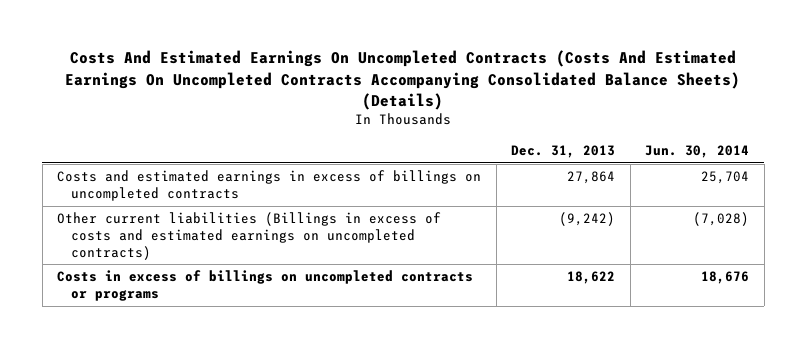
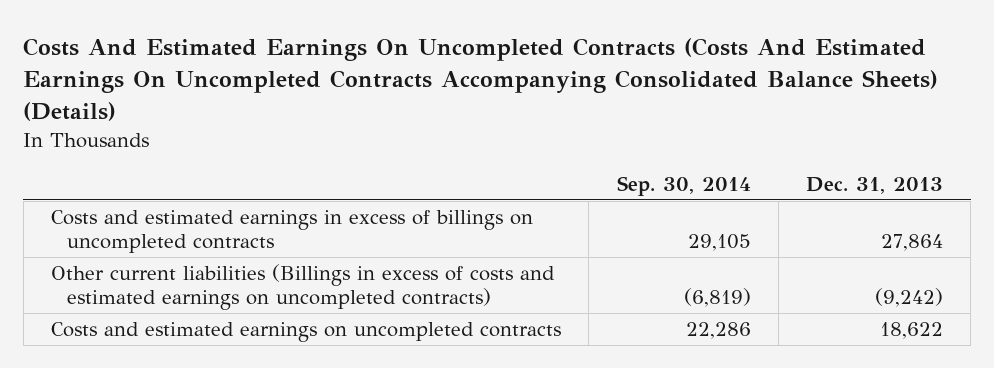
- | Dec. 31, 2013 | Jun. 30, 2014
+ | Sep. 30, 2014 | Dec. 31, 2013
- Costs in excess of billings on uncompleted contracts or programs | 18,622 | 18,676
+ Costs and estimated earnings on uncompleted contracts | 22,286 | 18,622

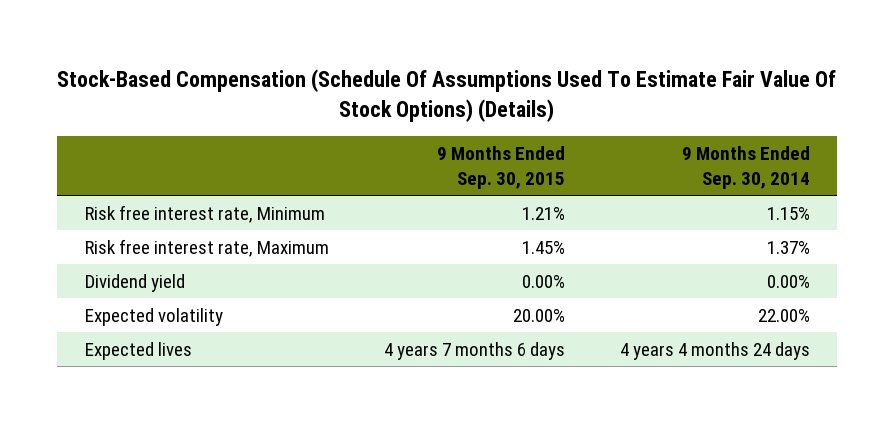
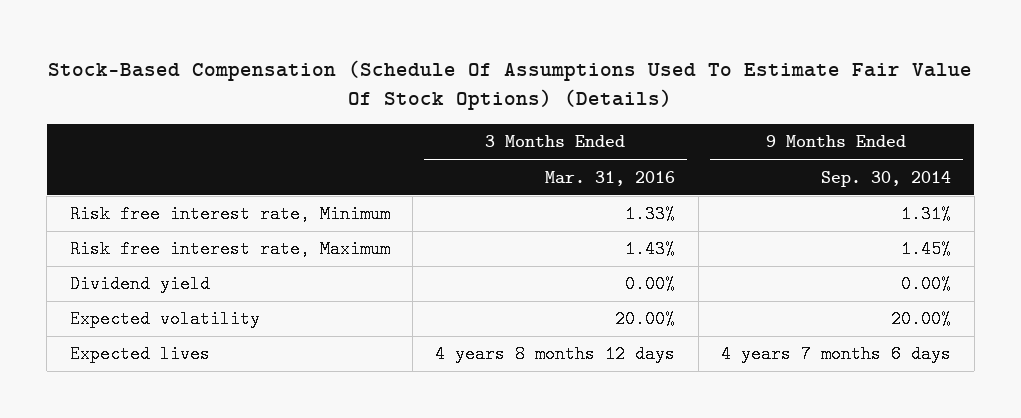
- | 9 Months Ended Sep. 30, 2015 | 9 Months Ended Sep. 30, 2014
+ | 3 Months Ended Mar. 31, 2016 | 9 Months Ended Sep. 30, 2014
- Risk free interest rate, Minimum | 1.21% | 1.15%
- Risk free interest rate, Maximum | 1.45% | 1.37%
+ Risk free interest rate, Minimum | 1.33% | 1.31%
+ Risk free interest rate, Maximum | 1.43% | 1.45%
- Expected volatility | 20.00% | 22.00%
- Expected lives | 4 years 7 months 6 days | 4 years 4 months 24 days
+ Expected volatility | 20.00% | 20.00%
+ Expected lives | 4 years 8 months 12 days | 4 years 7 months 6 days

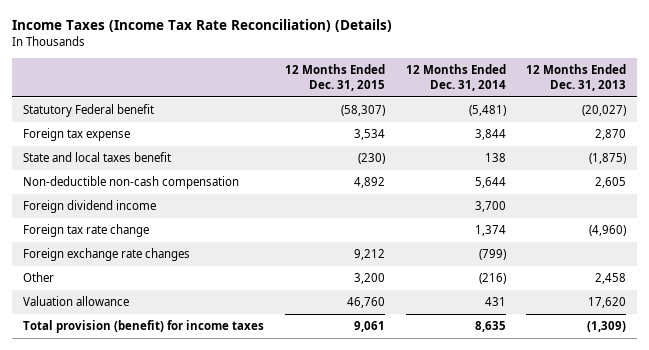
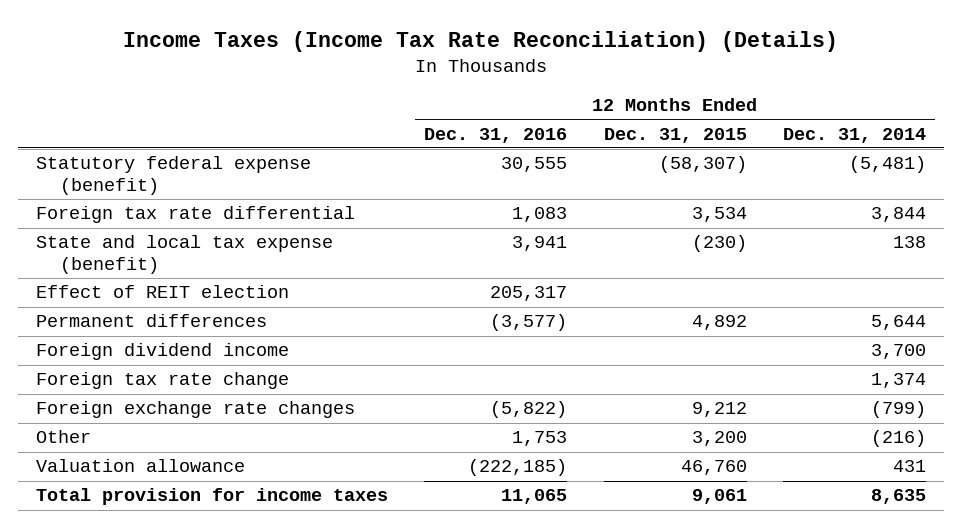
- | 12 Months Ended Dec. 31, 2015 | 12 Months Ended Dec. 31, 2014 | 12 Months Ended Dec. 31, 2013
+ | 12 Months Ended Dec. 31, 2016 | 12 Months Ended Dec. 31, 2015 | 12 Months Ended Dec. 31, 2014
- Statutory Federal benefit | (58,307) | (5,481) | (20,027)
- Foreign tax expense | 3,534 | 3,844 | 2,870
- State and local taxes benefit | (230) | 138 | (1,875)
- Non-deductible non-cash compensation | 4,892 | 5,644 | 2,605
+ Statutory federal expense (benefit) | 30,555 | (58,307) | (5,481)
+ Foreign tax rate differential | 1,083 | 3,534 | 3,844
+ State and local tax expense (benefit) | 3,941 | (230) | 138
+ Effect of REIT election | 205,317 | |
+ Permanent differences | (3,577) | 4,892 | 5,644
- Total provision (benefit) for income taxes | 9,061 | 8,635 | (1,309)
+ Total provision for income taxes | 11,065 | 9,061 | 8,635

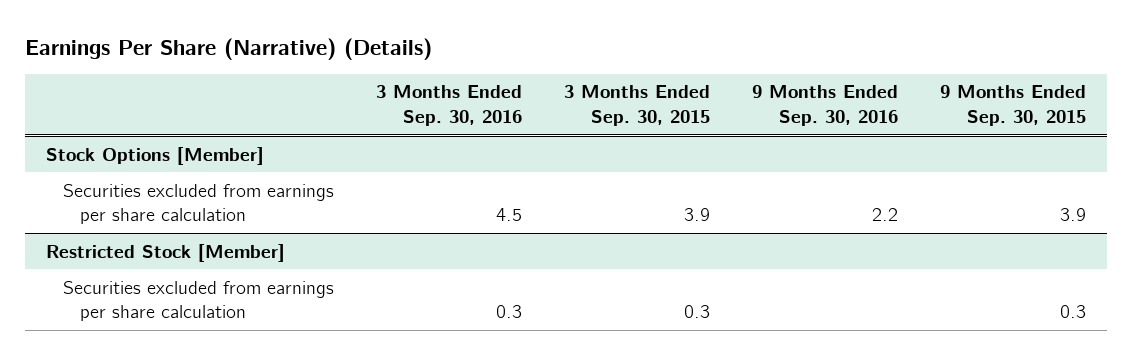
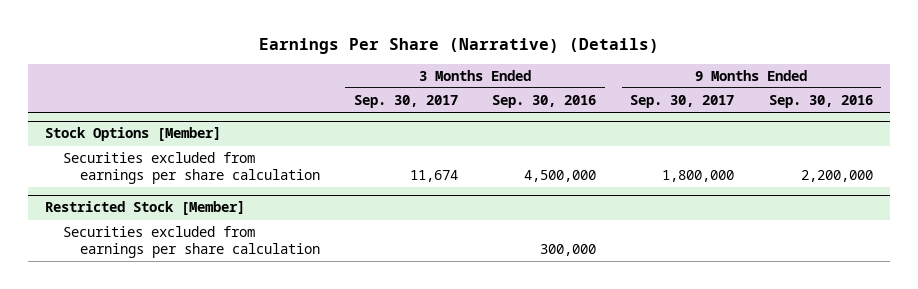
- | 3 Months Ended Sep. 30, 2016 | 3 Months Ended Sep. 30, 2015 | 9 Months Ended Sep. 30, 2016 | 9 Months Ended Sep. 30, 2015
+ | 3 Months Ended Sep. 30, 2017 | 3 Months Ended Sep. 30, 2016 | 9 Months Ended Sep. 30, 2017 | 9 Months Ended Sep. 30, 2016
@ Stock Options [Member]
- Securities excluded from earnings per share calculation | 4.5 | 3.9 | 2.2 | 3.9
+ Securities excluded from earnings per share calculation | 11,674 | 4,500,000 | 1,800,000 | 2,200,000
@ Restricted Stock [Member]
- Securities excluded from earnings per share calculation | 0.3 | 0.3 | | 0.3
+ Securities excluded from earnings per share calculation | | 300,000 | |

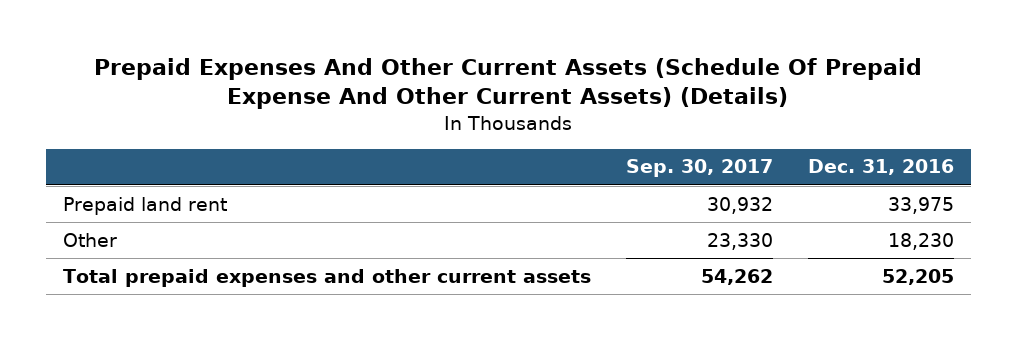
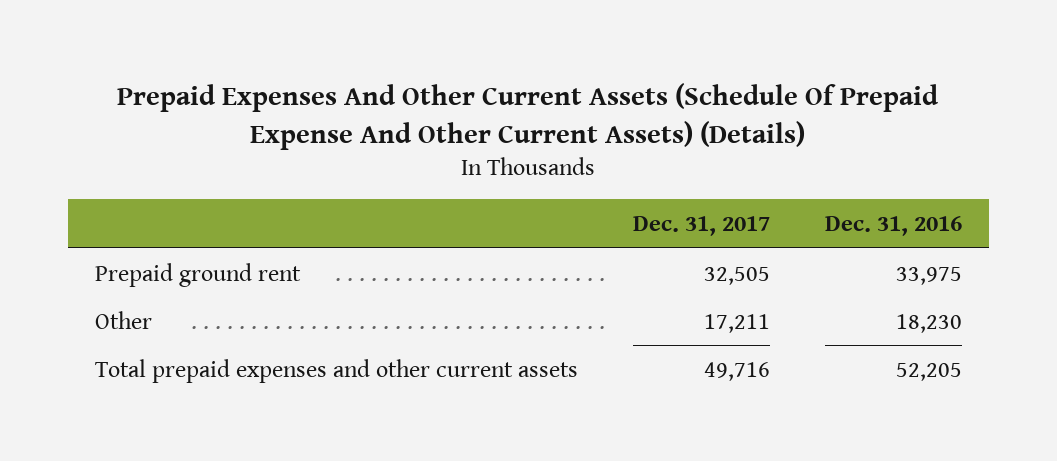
- | Sep. 30, 2017 | Dec. 31, 2016
+ | Dec. 31, 2017 | Dec. 31, 2016
- Prepaid land rent | 30,932 | 33,975
+ Prepaid ground rent | 32,505 | 33,975

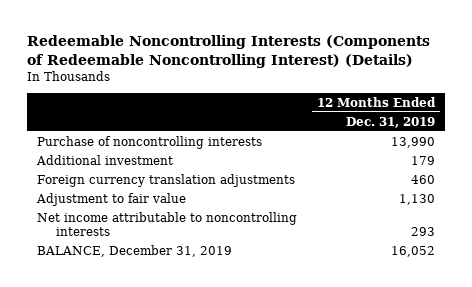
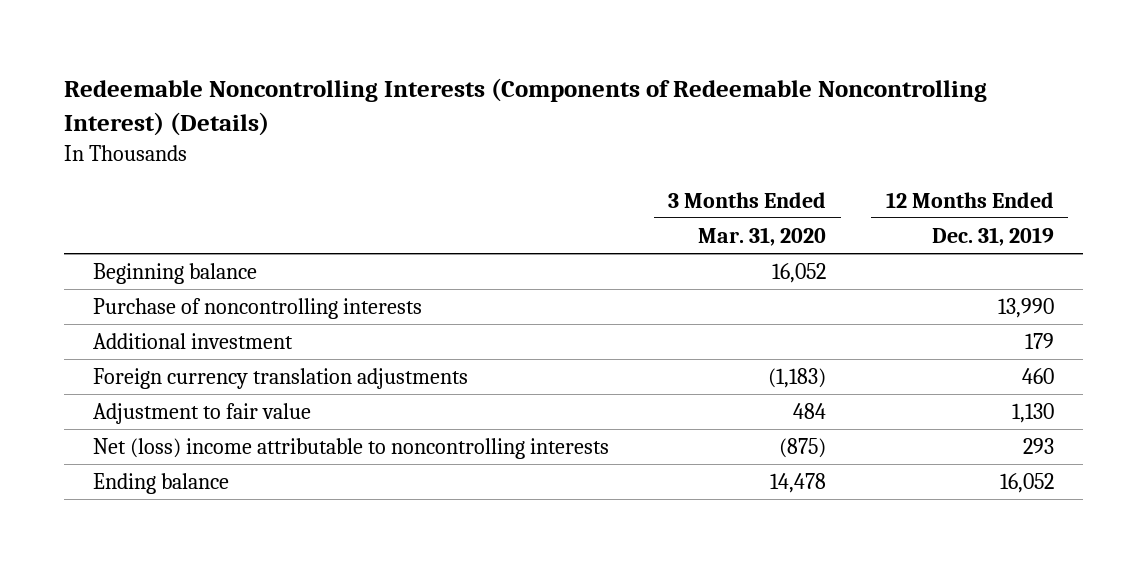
- | 12 Months Ended Dec. 31, 2019
+ | 3 Months Ended Mar. 31, 2020 | 12 Months Ended Dec. 31, 2019
+ Beginning balance | 16,052 |
- Net income attributable to noncontrolling interests | 293
- BALANCE, December 31, 2019 | 16,052
+ Net (loss) income attributable to noncontrolling interests | (875) | 293
+ Ending balance | 14,478 | 16,052

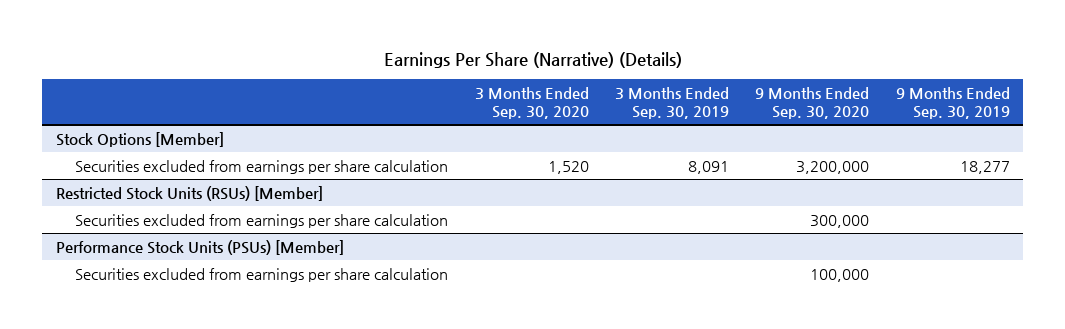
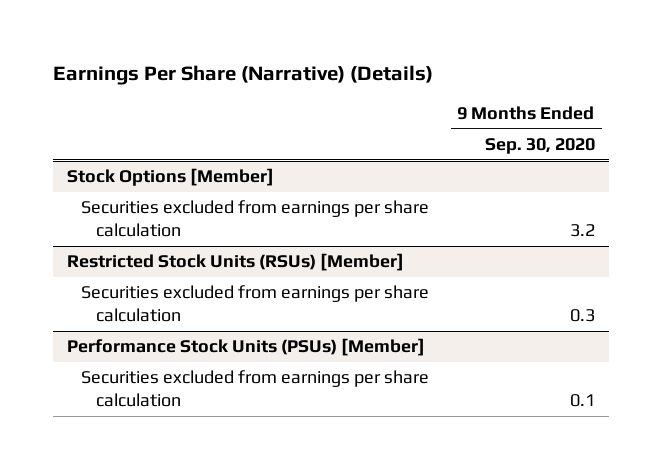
- | 3 Months Ended Sep. 30, 2020 | 3 Months Ended Sep. 30, 2019 | 9 Months Ended Sep. 30, 2020 | 9 Months Ended Sep. 30, 2019
+ | 9 Months Ended Sep. 30, 2020
@ Stock Options [Member]
- Securities excluded from earnings per share calculation | 1,520 | 8,091 | 3,200,000 | 18,277
+ Securities excluded from earnings per share calculation | 3.2
@ Restricted Stock Units (RSUs) [Member]
- Securities excluded from earnings per share calculation | | | 300,000 |
+ Securities excluded from earnings per share calculation | 0.3
@ Performance Stock Units (PSUs) [Member]
- Securities excluded from earnings per share calculation | | | 100,000 |
+ Securities excluded from earnings per share calculation | 0.1

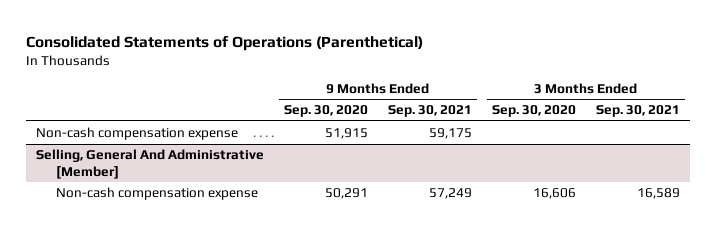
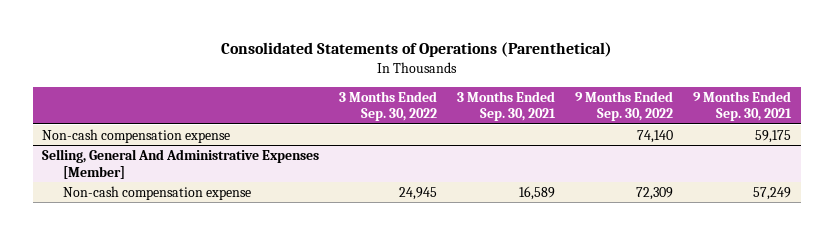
- | 9 Months Ended Sep. 30, 2020 | 9 Months Ended Sep. 30, 2021 | 3 Months Ended Sep. 30, 2020 | 3 Months Ended Sep. 30, 2021
+ | 3 Months Ended Sep. 30, 2022 | 3 Months Ended Sep. 30, 2021 | 9 Months Ended Sep. 30, 2022 | 9 Months Ended Sep. 30, 2021
- Selling, General And Administrative [Member]
+ Selling, General And Administrative Expenses [Member]

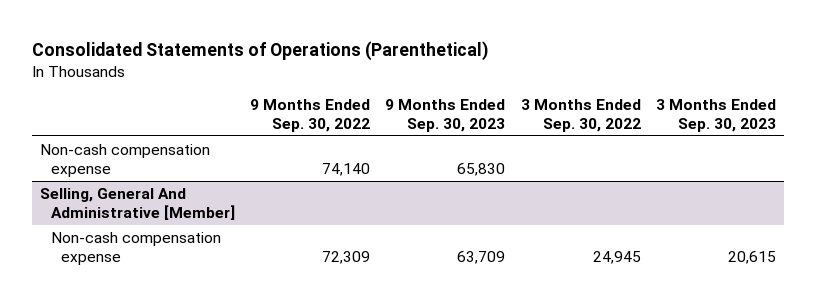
- | 3 Months Ended Sep. 30, 2022 | 3 Months Ended Sep. 30, 2021 | 9 Months Ended Sep. 30, 2022 | 9 Months Ended Sep. 30, 2021
+ | 9 Months Ended Sep. 30, 2022 | 9 Months Ended Sep. 30, 2023 | 3 Months Ended Sep. 30, 2022 | 3 Months Ended Sep. 30, 2023
- Selling, General And Administrative Expenses [Member]
+ Selling, General And Administrative [Member]

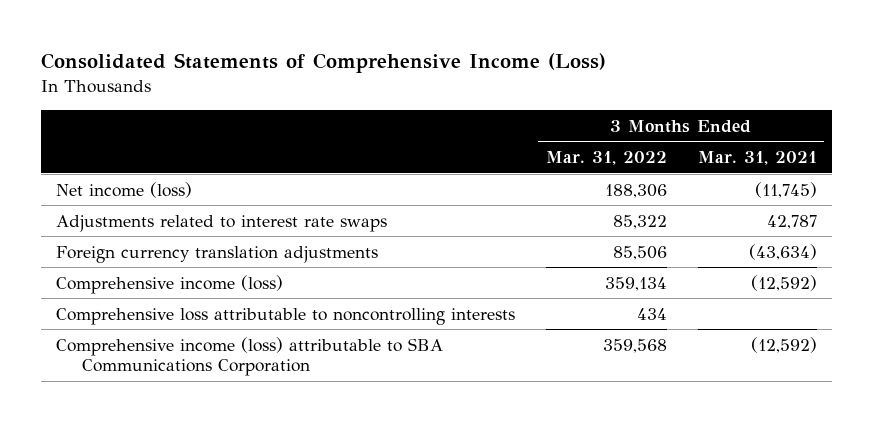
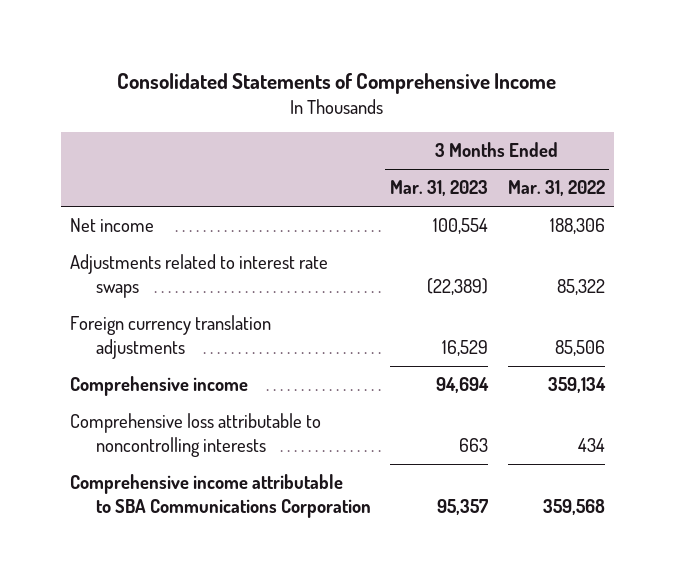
- Consolidated Statements of Comprehensive Income (Loss)
+ Consolidated Statements of Comprehensive Income
- | 3 Months Ended Mar. 31, 2022 | 3 Months Ended Mar. 31, 2021
+ | 3 Months Ended Mar. 31, 2023 | 3 Months Ended Mar. 31, 2022
- Net income (loss) | 188,306 | (11,745)
+ Net income | 100,554 | 188,306
- Comprehensive income (loss) | 359,134 | (12,592)
+ Comprehensive income | 94,694 | 359,134
- Comprehensive income (loss) attributable to SBA Communications Corporation | 359,568 | (12,592)
+ Comprehensive income attributable to SBA Communications Corporation | 95,357 | 359,568

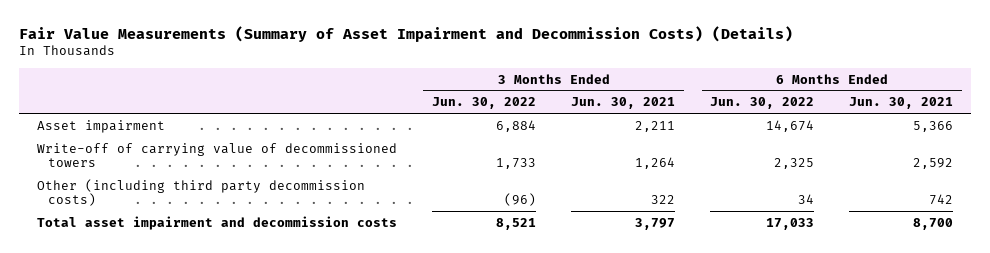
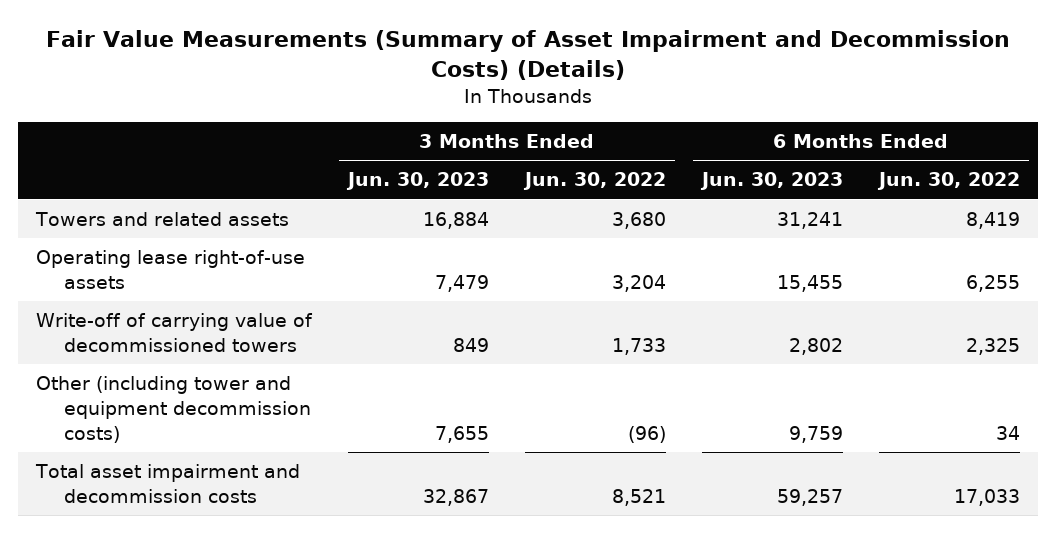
- | 3 Months Ended Jun. 30, 2022 | 3 Months Ended Jun. 30, 2021 | 6 Months Ended Jun. 30, 2022 | 6 Months Ended Jun. 30, 2021
+ | 3 Months Ended Jun. 30, 2023 | 3 Months Ended Jun. 30, 2022 | 6 Months Ended Jun. 30, 2023 | 6 Months Ended Jun. 30, 2022
- Asset impairment | 6,884 | 2,211 | 14,674 | 5,366
+ Towers and related assets | 16,884 | 3,680 | 31,241 | 8,419
+ Operating lease right-of-use assets | 7,479 | 3,204 | 15,455 | 6,255
- Other (including third party decommission costs) | (96) | 322 | 34 | 742
+ Other (including tower and equipment decommission costs) | 7,655 | (96) | 9,759 | 34

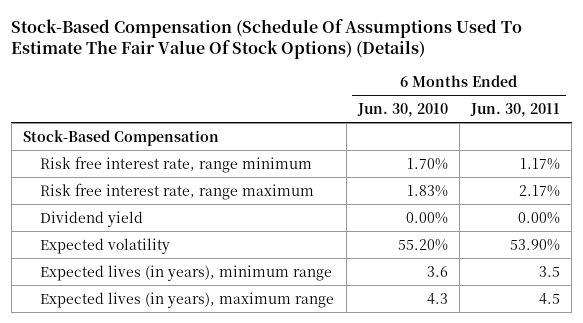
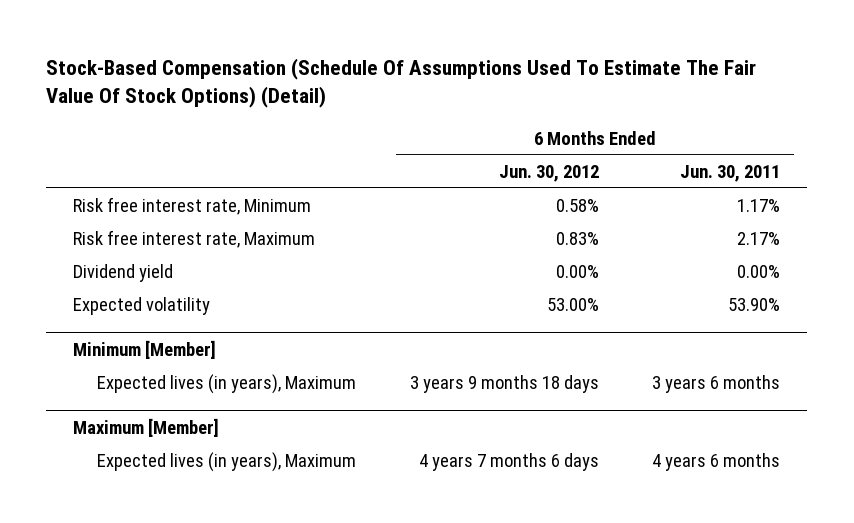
- Stock-Based Compensation (Schedule Of Assumptions Used To Estimate The Fair Value Of Stock Options) (Details)
+ Stock-Based Compensation (Schedule Of Assumptions Used To Estimate The Fair Value Of Stock Options) (Detail)
- | 6 Months Ended Jun. 30, 2010 | 6 Months Ended Jun. 30, 2011
+ | 6 Months Ended Jun. 30, 2012 | 6 Months Ended Jun. 30, 2011
- Stock-Based Compensation
- Risk free interest rate, range minimum | 1.70% | 1.17%
- Risk free interest rate, range maximum | 1.83% | 2.17%
+ Risk free interest rate, Minimum | 0.58% | 1.17%
+ Risk free interest rate, Maximum | 0.83% | 2.17%
- Expected lives (in years), minimum range | 3.6 | 3.5
- Expected lives (in years), maximum range | 4.3 | 4.5
+ Minimum [Member]
+ Expected lives (in years), Maximum | 3 years 9 months 18 days | 3 years 6 months
+ Maximum [Member]
+ Expected lives (in years), Maximum | 4 years 7 months 6 days | 4 years 6 months

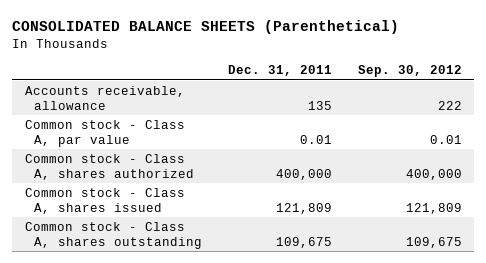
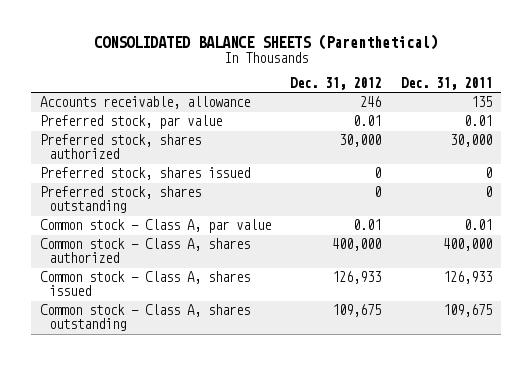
- | Dec. 31, 2011 | Sep. 30, 2012
+ | Dec. 31, 2012 | Dec. 31, 2011
+ Preferred stock, par value | 0.01 | 0.01
+ Preferred stock, shares authorized | 30,000 | 30,000
+ Preferred stock, shares issued | 0 | 0
+ Preferred stock, shares outstanding | 0 | 0
- Common stock - Class A, shares issued | 121,809 | 121,809
+ Common stock - Class A, shares issued | 126,933 | 126,933

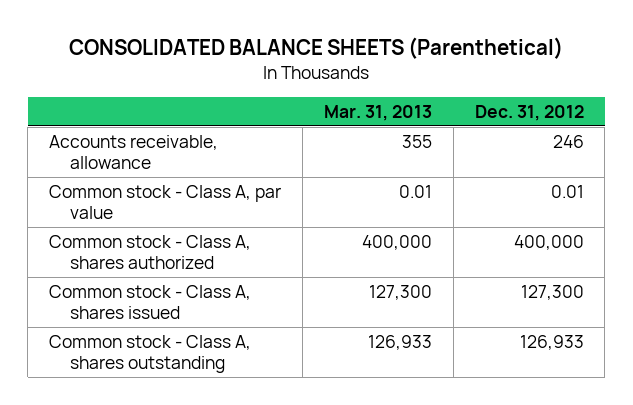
- | Dec. 31, 2012 | Dec. 31, 2011
+ | Mar. 31, 2013 | Dec. 31, 2012
- Preferred stock, par value | 0.01 | 0.01
- Preferred stock, shares authorized | 30,000 | 30,000
- Preferred stock, shares issued | 0 | 0
- Preferred stock, shares outstanding | 0 | 0
- Common stock - Class A, shares issued | 126,933 | 126,933
- Common stock - Class A, shares outstanding | 109,675 | 109,675
+ Common stock - Class A, shares issued | 127,300 | 127,300
+ Common stock - Class A, shares outstanding | 126,933 | 126,933

